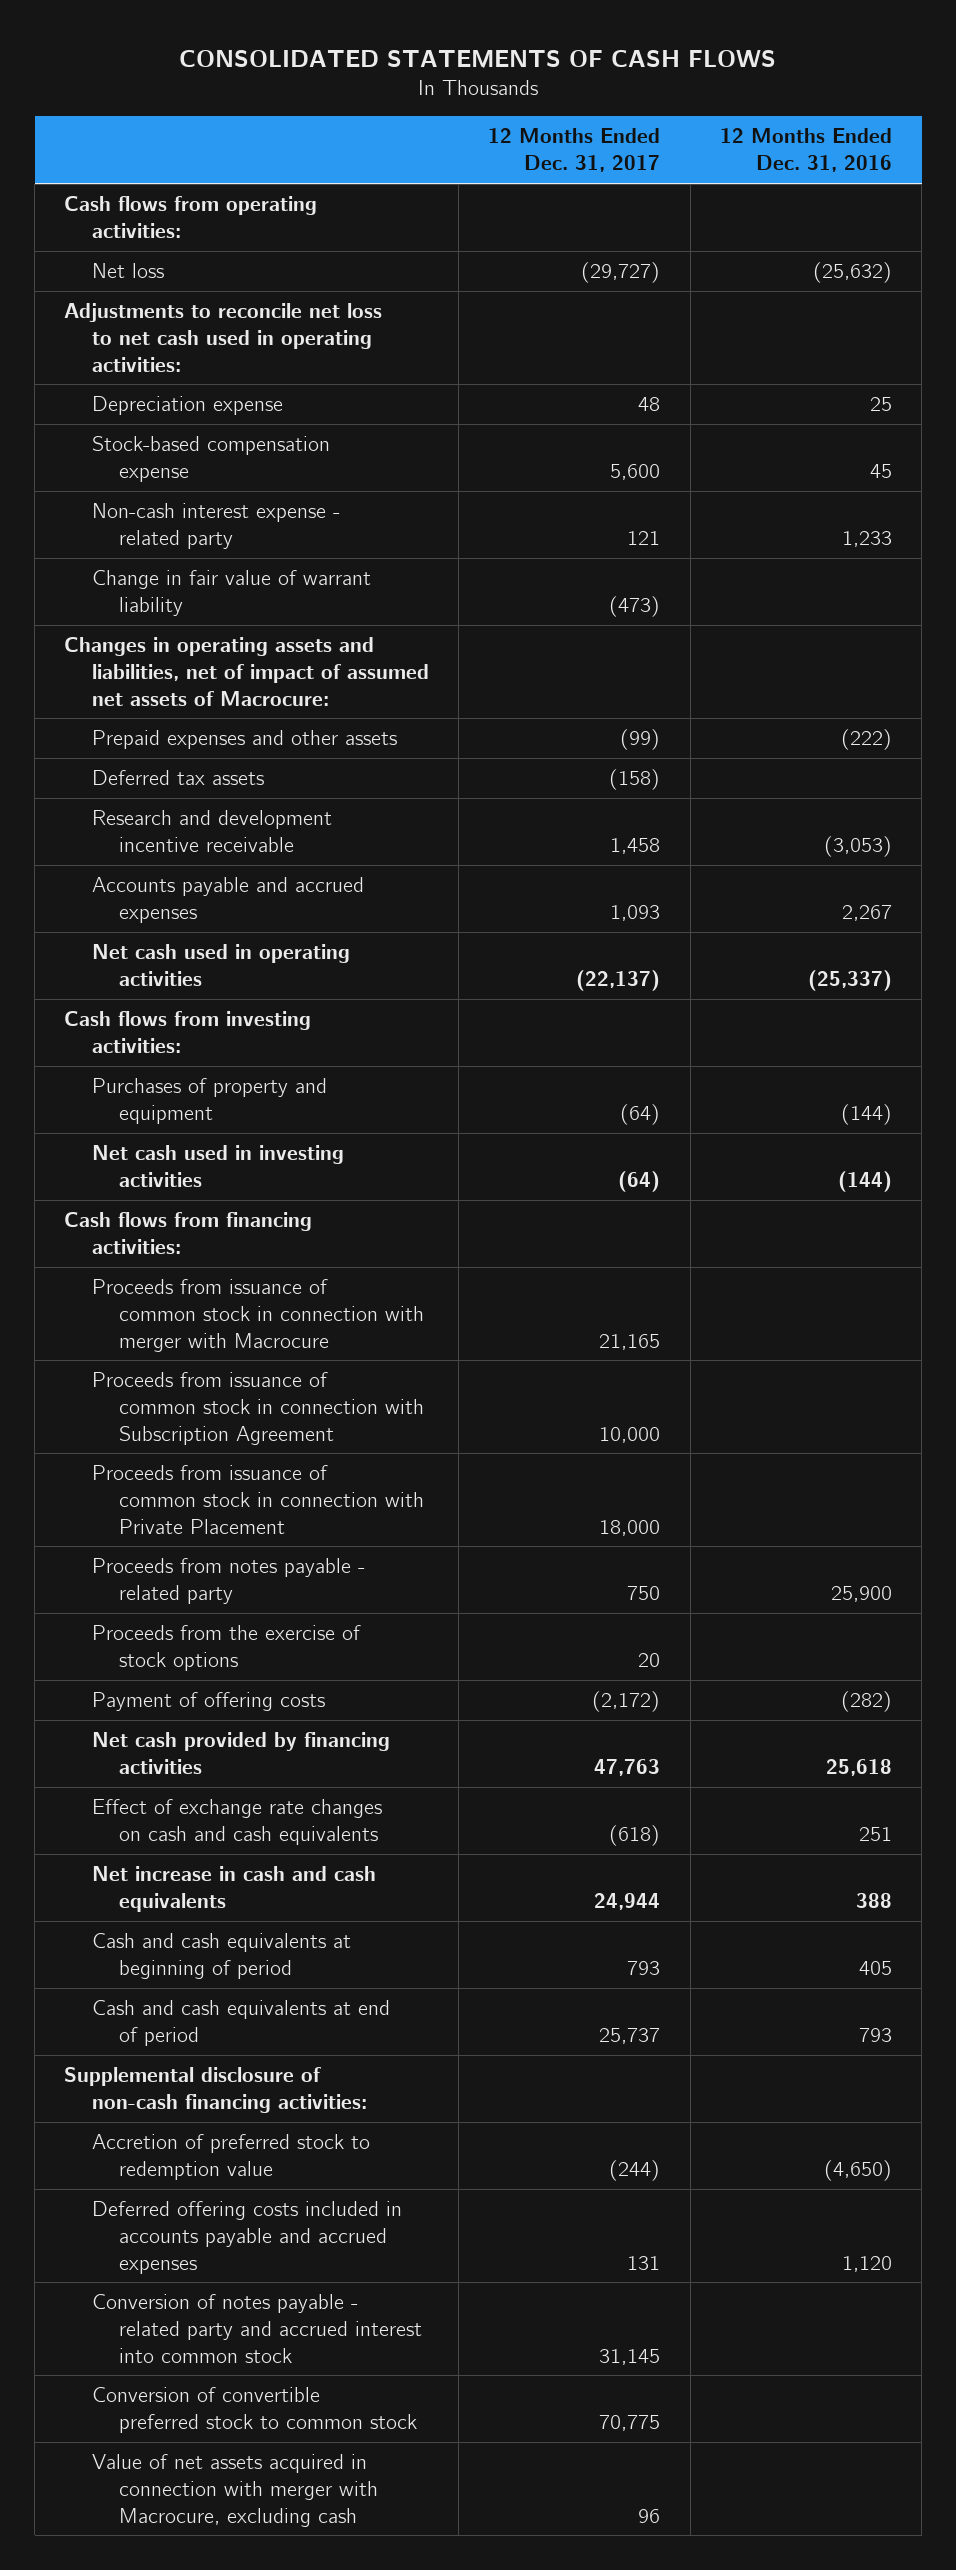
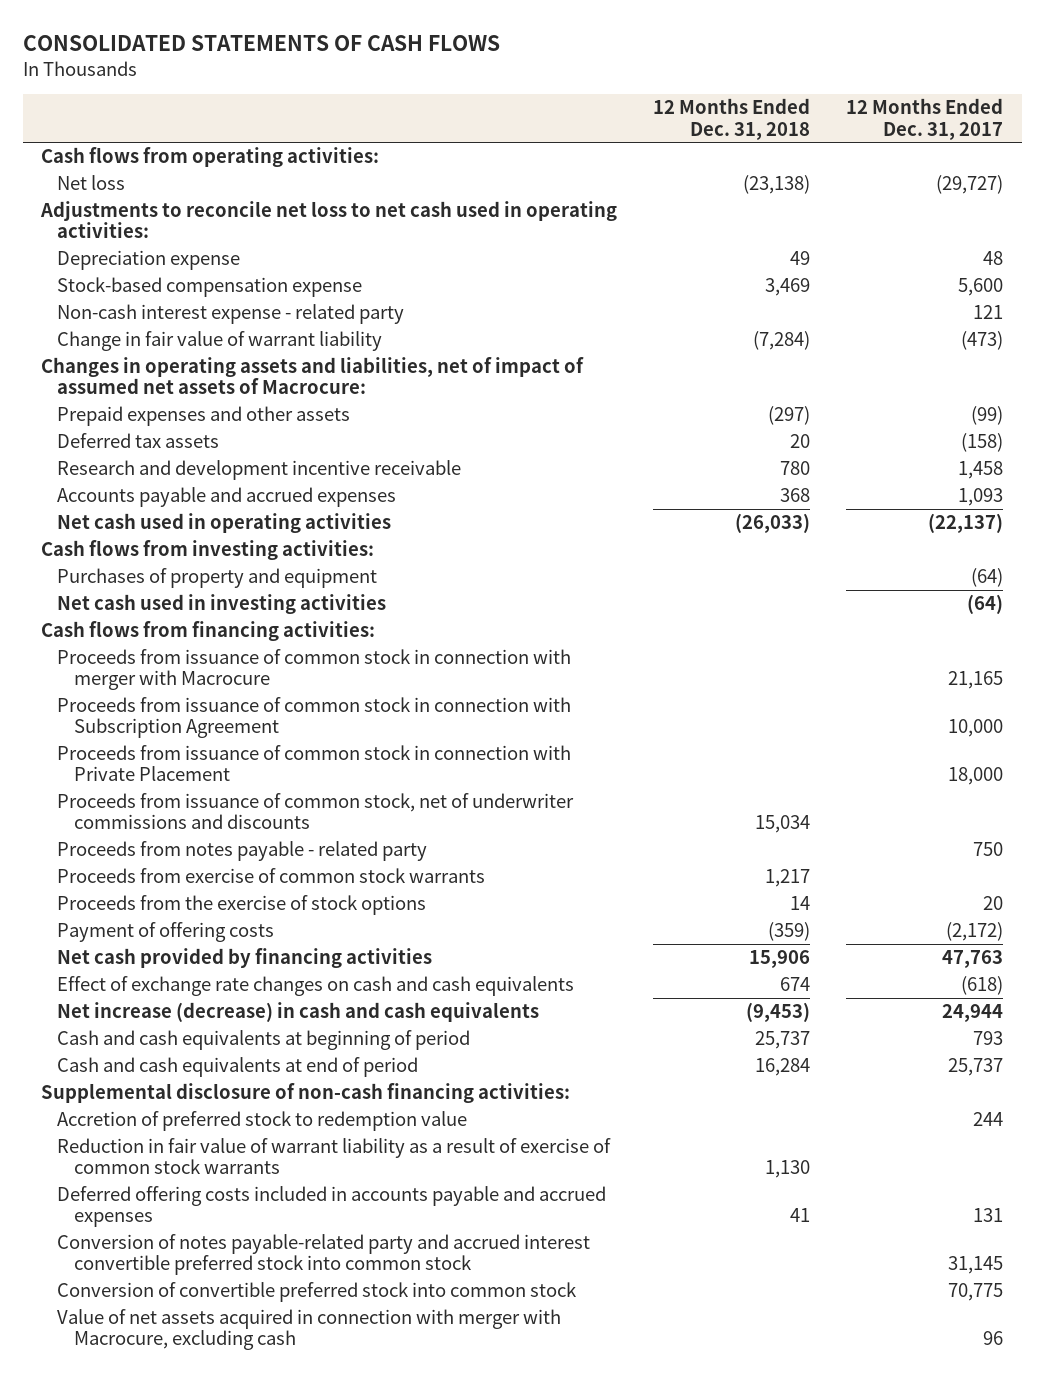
- | 12 Months Ended Dec. 31, 2017 | 12 Months Ended Dec. 31, 2016
+ | 12 Months Ended Dec. 31, 2018 | 12 Months Ended Dec. 31, 2017
+ Proceeds from issuance of common stock, net of underwriter commissions and discounts | 15,034 |
+ Proceeds from exercise of common stock warrants | 1,217 |
- Net increase in cash and cash equivalents | 24,944 | 388
+ Net increase (decrease) in cash and cash equivalents | (9,453) | 24,944
- Accretion of preferred stock to redemption value | (244) | (4,650)
+ Accretion of preferred stock to redemption value | | 244
+ Reduction in fair value of warrant liability as a result of exercise of common stock warrants | 1,130 |
- Conversion of notes payable - related party and accrued interest into common stock | 31,145 |
- Conversion of convertible preferred stock to common stock | 70,775 |
+ Conversion of notes payable-related party and accrued interest convertible preferred stock into common stock | | 31,145
+ Conversion of convertible preferred stock into common stock | | 70,775

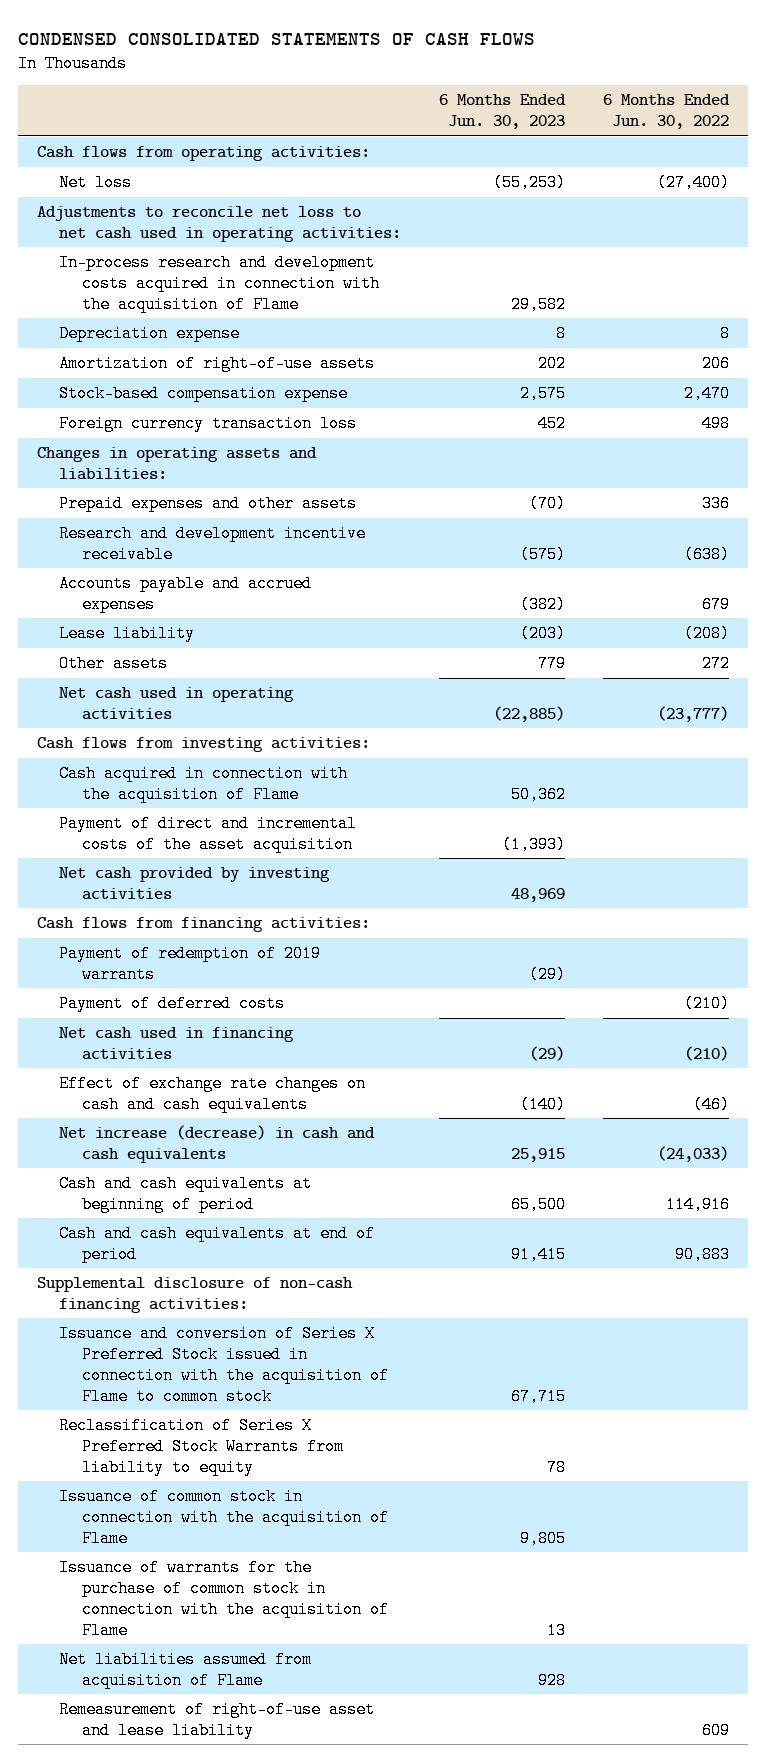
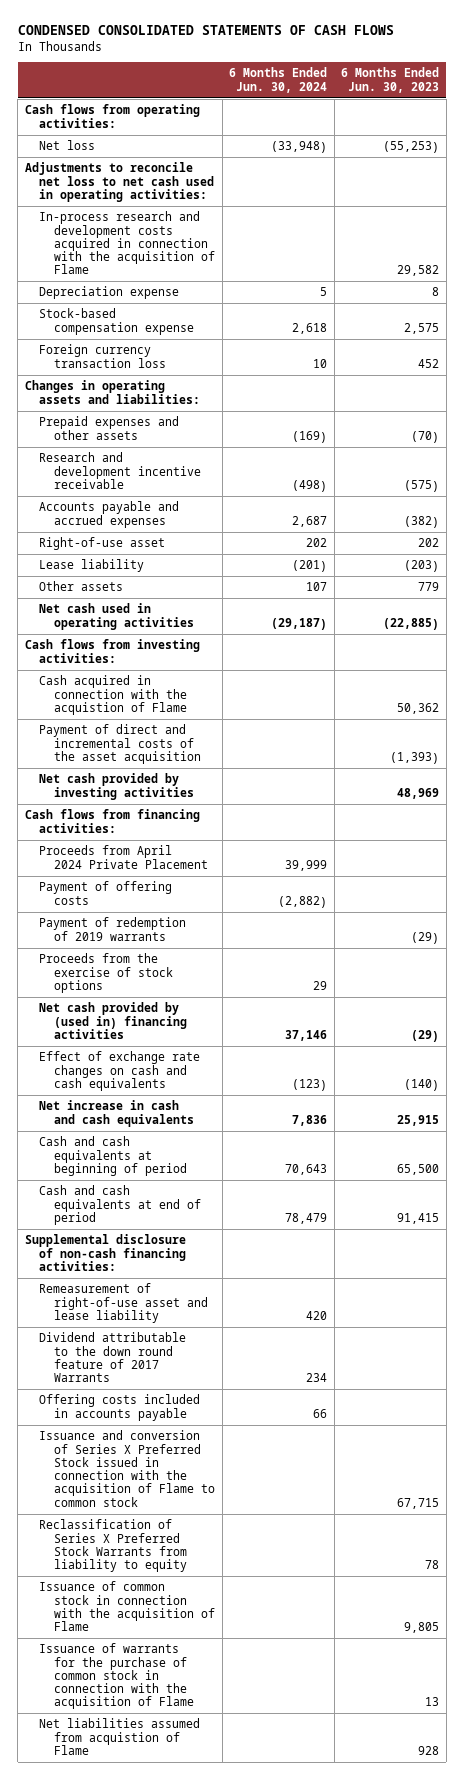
- | 6 Months Ended Jun. 30, 2023 | 6 Months Ended Jun. 30, 2022
+ | 6 Months Ended Jun. 30, 2024 | 6 Months Ended Jun. 30, 2023
- Amortization of right-of-use assets | 202 | 206
+ Right-of-use asset | 202 | 202
- Cash acquired in connection with the acquisition of Flame | 50,362 |
+ Cash acquired in connection with the acquistion of Flame | | 50,362
+ Proceeds from April 2024 Private Placement | 39,999 |
+ Payment of offering costs | (2,882) |
- Payment of deferred costs | | (210)
- Net cash used in financing activities | (29) | (210)
+ Proceeds from the exercise of stock options | 29 |
+ Net cash provided by (used in) financing activities | 37,146 | (29)
- Net increase (decrease) in cash and cash equivalents | 25,915 | (24,033)
+ Net increase in cash and cash equivalents | 7,836 | 25,915
moved up: Remeasurement of right-of-use asset and lease liability | 420 |
+ Dividend attributable to the down round feature of 2017 Warrants | 234 |
+ Offering costs included in accounts payable | 66 |
- Net liabilities assumed from acquisition of Flame | 928 |
+ Net liabilities assumed from acquistion of Flame | | 928

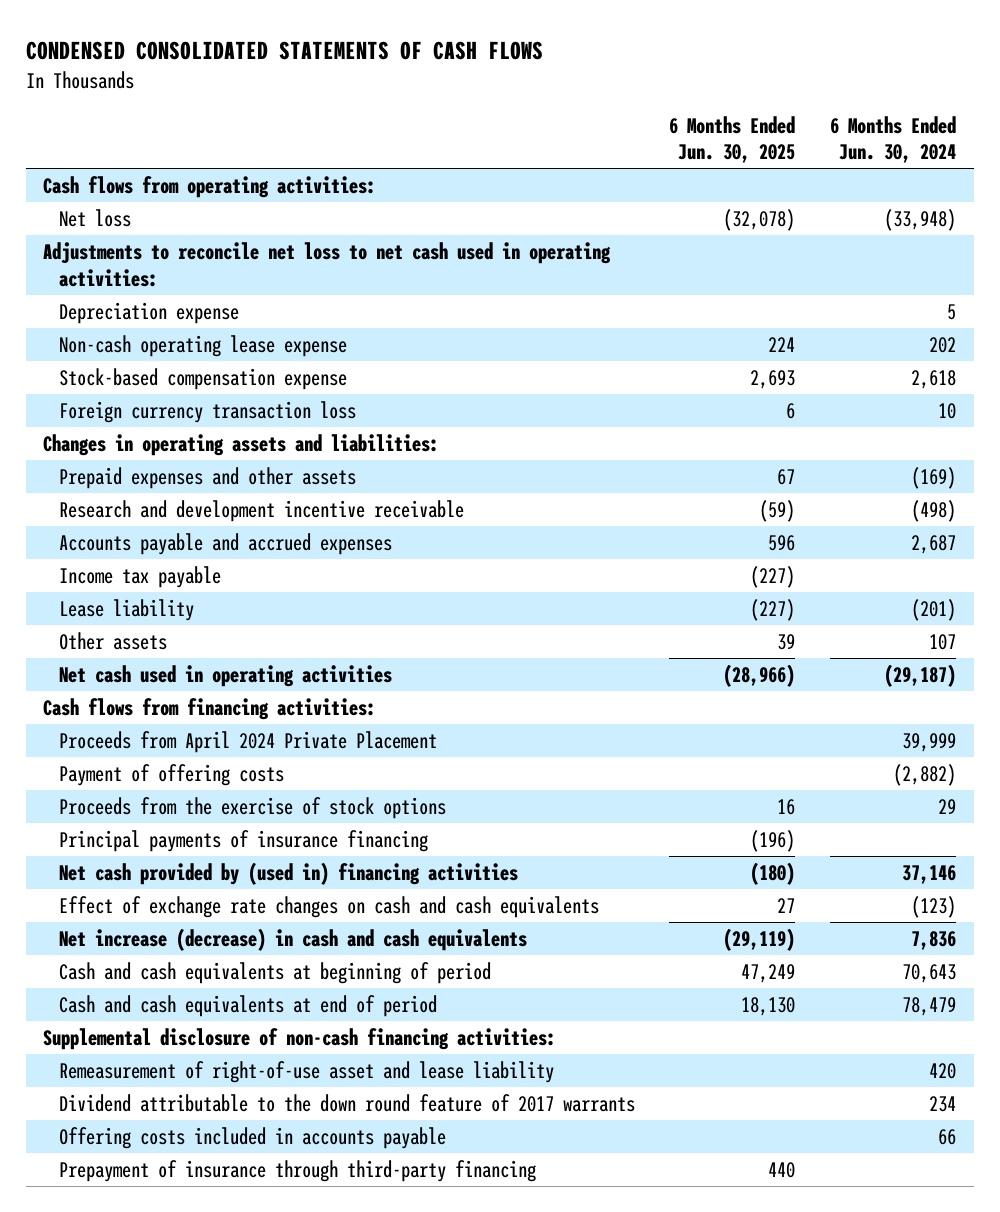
- | 6 Months Ended Jun. 30, 2024 | 6 Months Ended Jun. 30, 2023
+ | 6 Months Ended Jun. 30, 2025 | 6 Months Ended Jun. 30, 2024
- In-process research and development costs acquired in connection with the acquisition of Flame | | 29,582
+ Non-cash operating lease expense | 224 | 202
- Right-of-use asset | 202 | 202
+ Income tax payable | (227) |
- Cash flows from investing activities:
- Cash acquired in connection with the acquistion of Flame | | 50,362
- Payment of direct and incremental costs of the asset acquisition | | (1,393)
- Net cash provided by investing activities | | 48,969
- Payment of redemption of 2019 warrants | | (29)
+ Principal payments of insurance financing | (196) |
- Net increase in cash and cash equivalents | 7,836 | 25,915
+ Net increase (decrease) in cash and cash equivalents | (29,119) | 7,836
- Dividend attributable to the down round feature of 2017 Warrants | 234 |
+ Dividend attributable to the down round feature of 2017 warrants | | 234
- Issuance and conversion of Series X Preferred Stock issued in connection with the acquisition of Flame to common stock | | 67,715
- Reclassification of Series X Preferred Stock Warrants from liability to equity | | 78
- Issuance of common stock in connection with the acquisition of Flame | | 9,805
- Issuance of warrants for the purchase of common stock in connection with the acquisition of Flame | | 13
- Net liabilities assumed from acquistion of Flame | | 928
+ Prepayment of insurance through third-party financing | 440 |

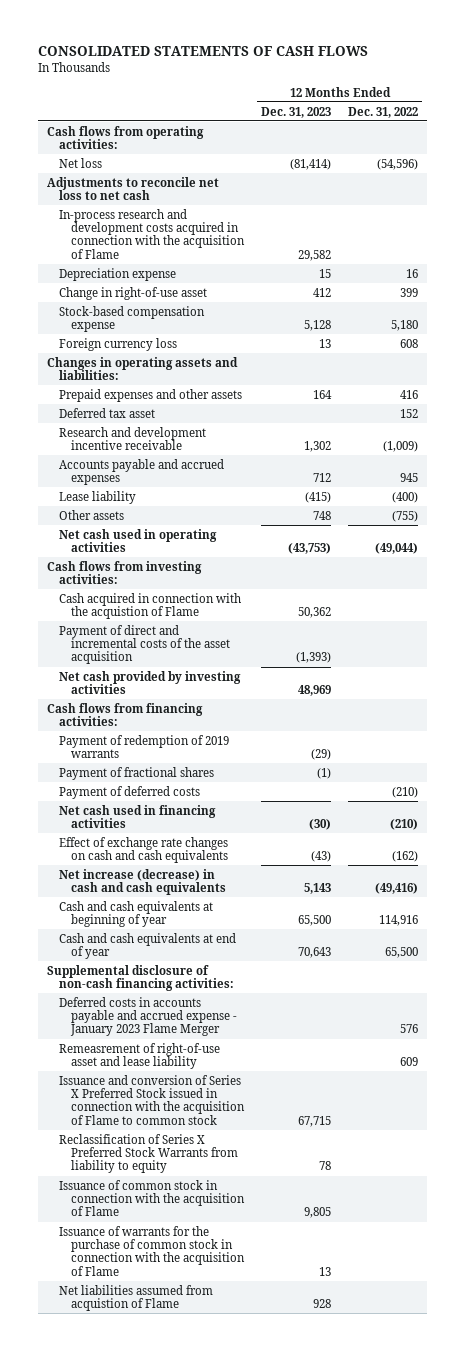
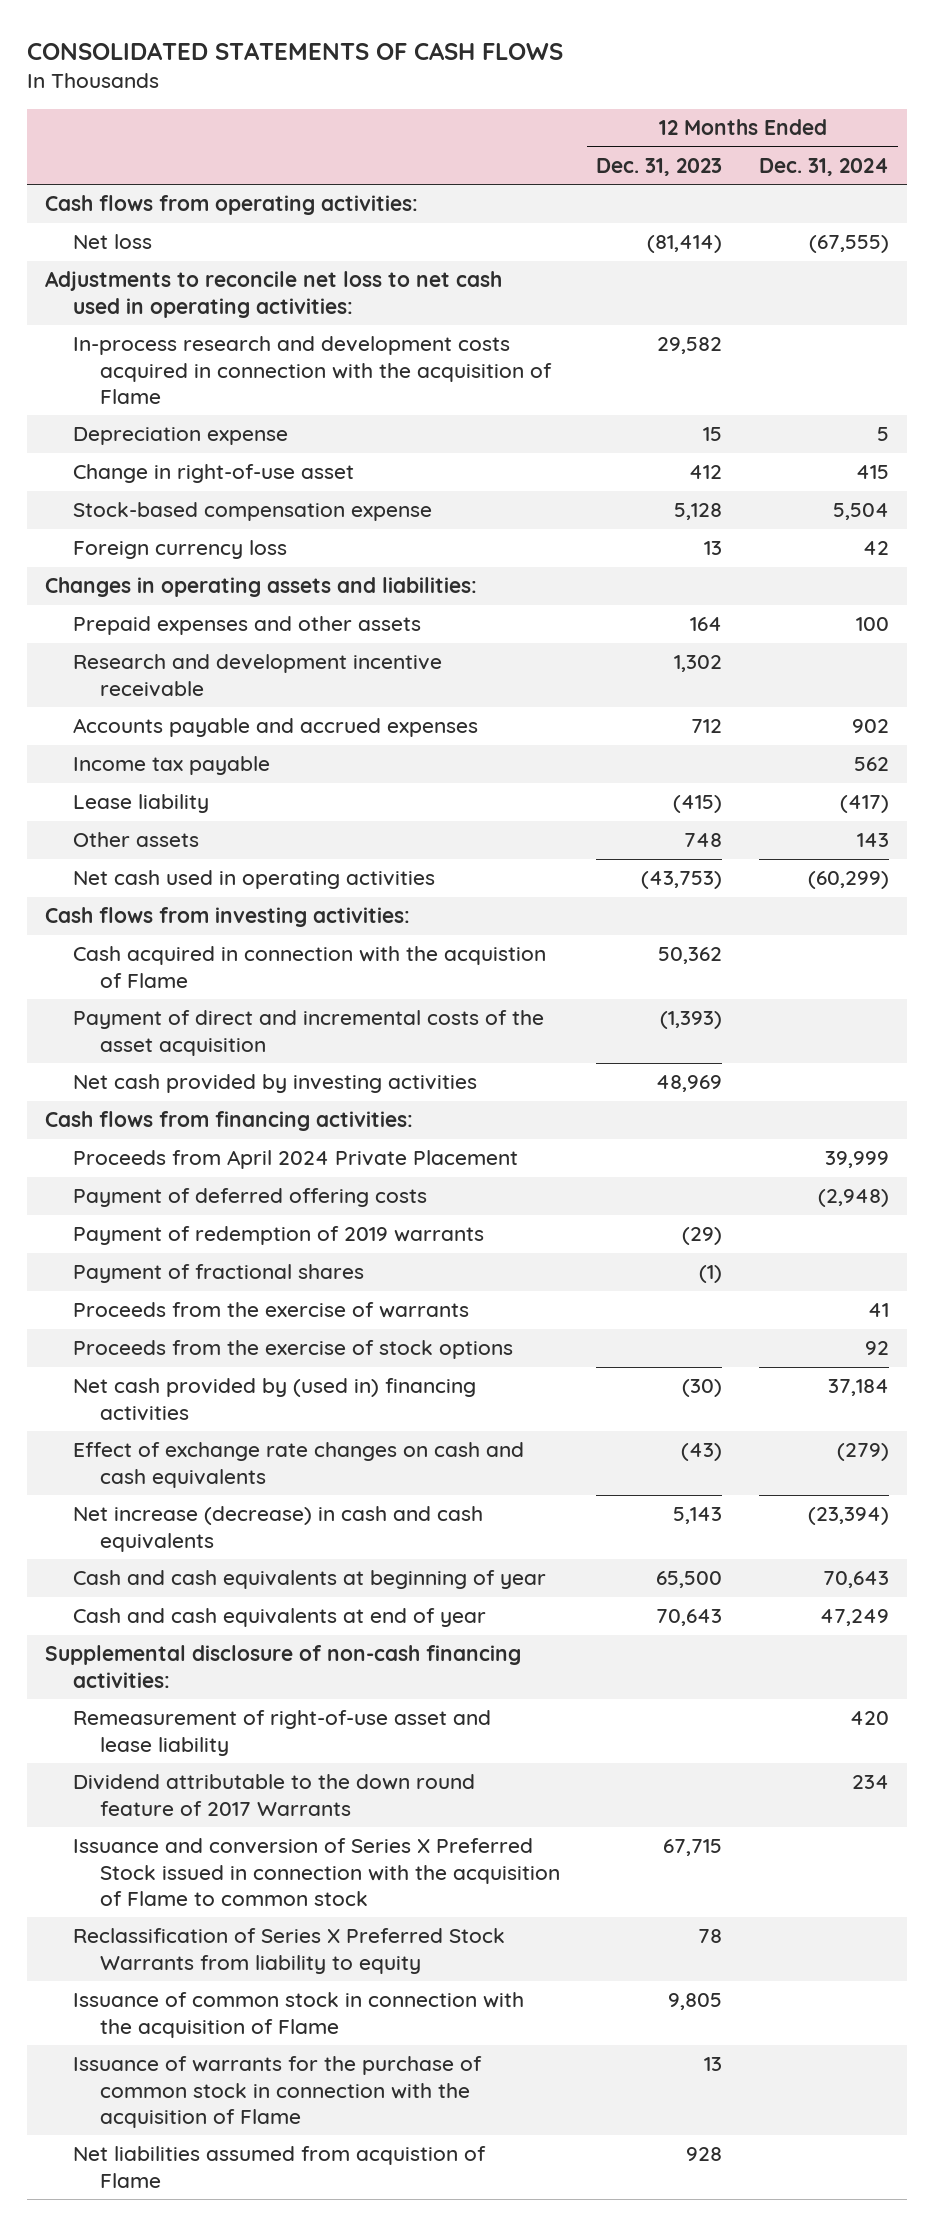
- | 12 Months Ended Dec. 31, 2023 | 12 Months Ended Dec. 31, 2022
+ | 12 Months Ended Dec. 31, 2023 | 12 Months Ended Dec. 31, 2024
- Adjustments to reconcile net loss to net cash
+ Adjustments to reconcile net loss to net cash used in operating activities:
- Deferred tax asset | | 152
+ Income tax payable | | 562
+ Proceeds from April 2024 Private Placement | | 39,999
+ Payment of deferred offering costs | | (2,948)
- Payment of deferred costs | | (210)
- Net cash used in financing activities | (30) | (210)
+ Proceeds from the exercise of warrants | | 41
+ Proceeds from the exercise of stock options | | 92
+ Net cash provided by (used in) financing activities | (30) | 37,184
- Deferred costs in accounts payable and accrued expense - January 2023 Flame Merger | | 576
- Remeasrement of right-of-use asset and lease liability | | 609
+ Remeasurement of right-of-use asset and lease liability | | 420
+ Dividend attributable to the down round feature of 2017 Warrants | | 234

